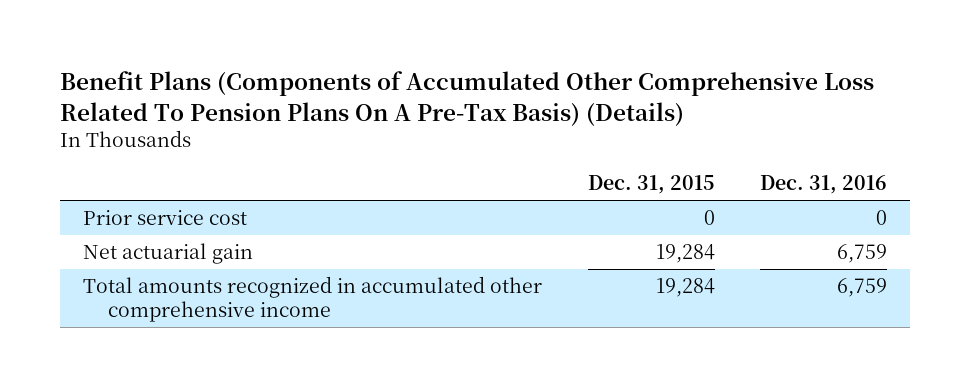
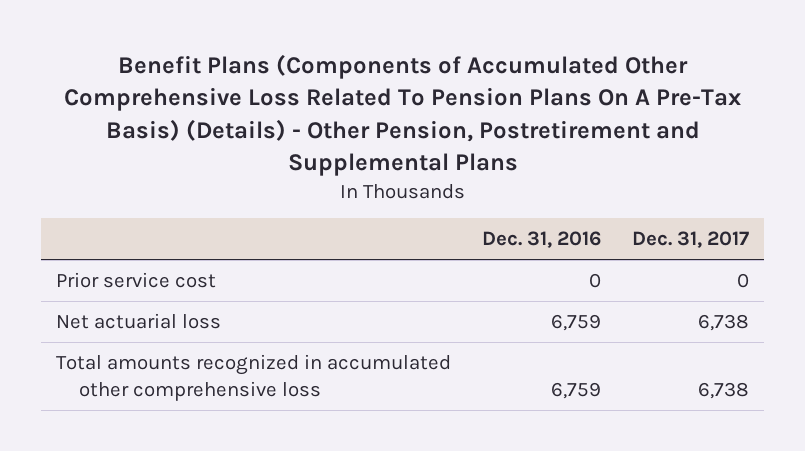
- Benefit Plans (Components of Accumulated Other Comprehensive Loss Related To Pension Plans On A Pre-Tax Basis) (Details)
+ Benefit Plans (Components of Accumulated Other Comprehensive Loss Related To Pension Plans On A Pre-Tax Basis) (Details) - Other Pension, Postretirement and Supplemental Plans
- | Dec. 31, 2015 | Dec. 31, 2016
+ | Dec. 31, 2016 | Dec. 31, 2017
- Net actuarial gain | 19,284 | 6,759
- Total amounts recognized in accumulated other comprehensive income | 19,284 | 6,759
+ Net actuarial loss | 6,759 | 6,738
+ Total amounts recognized in accumulated other comprehensive loss | 6,759 | 6,738

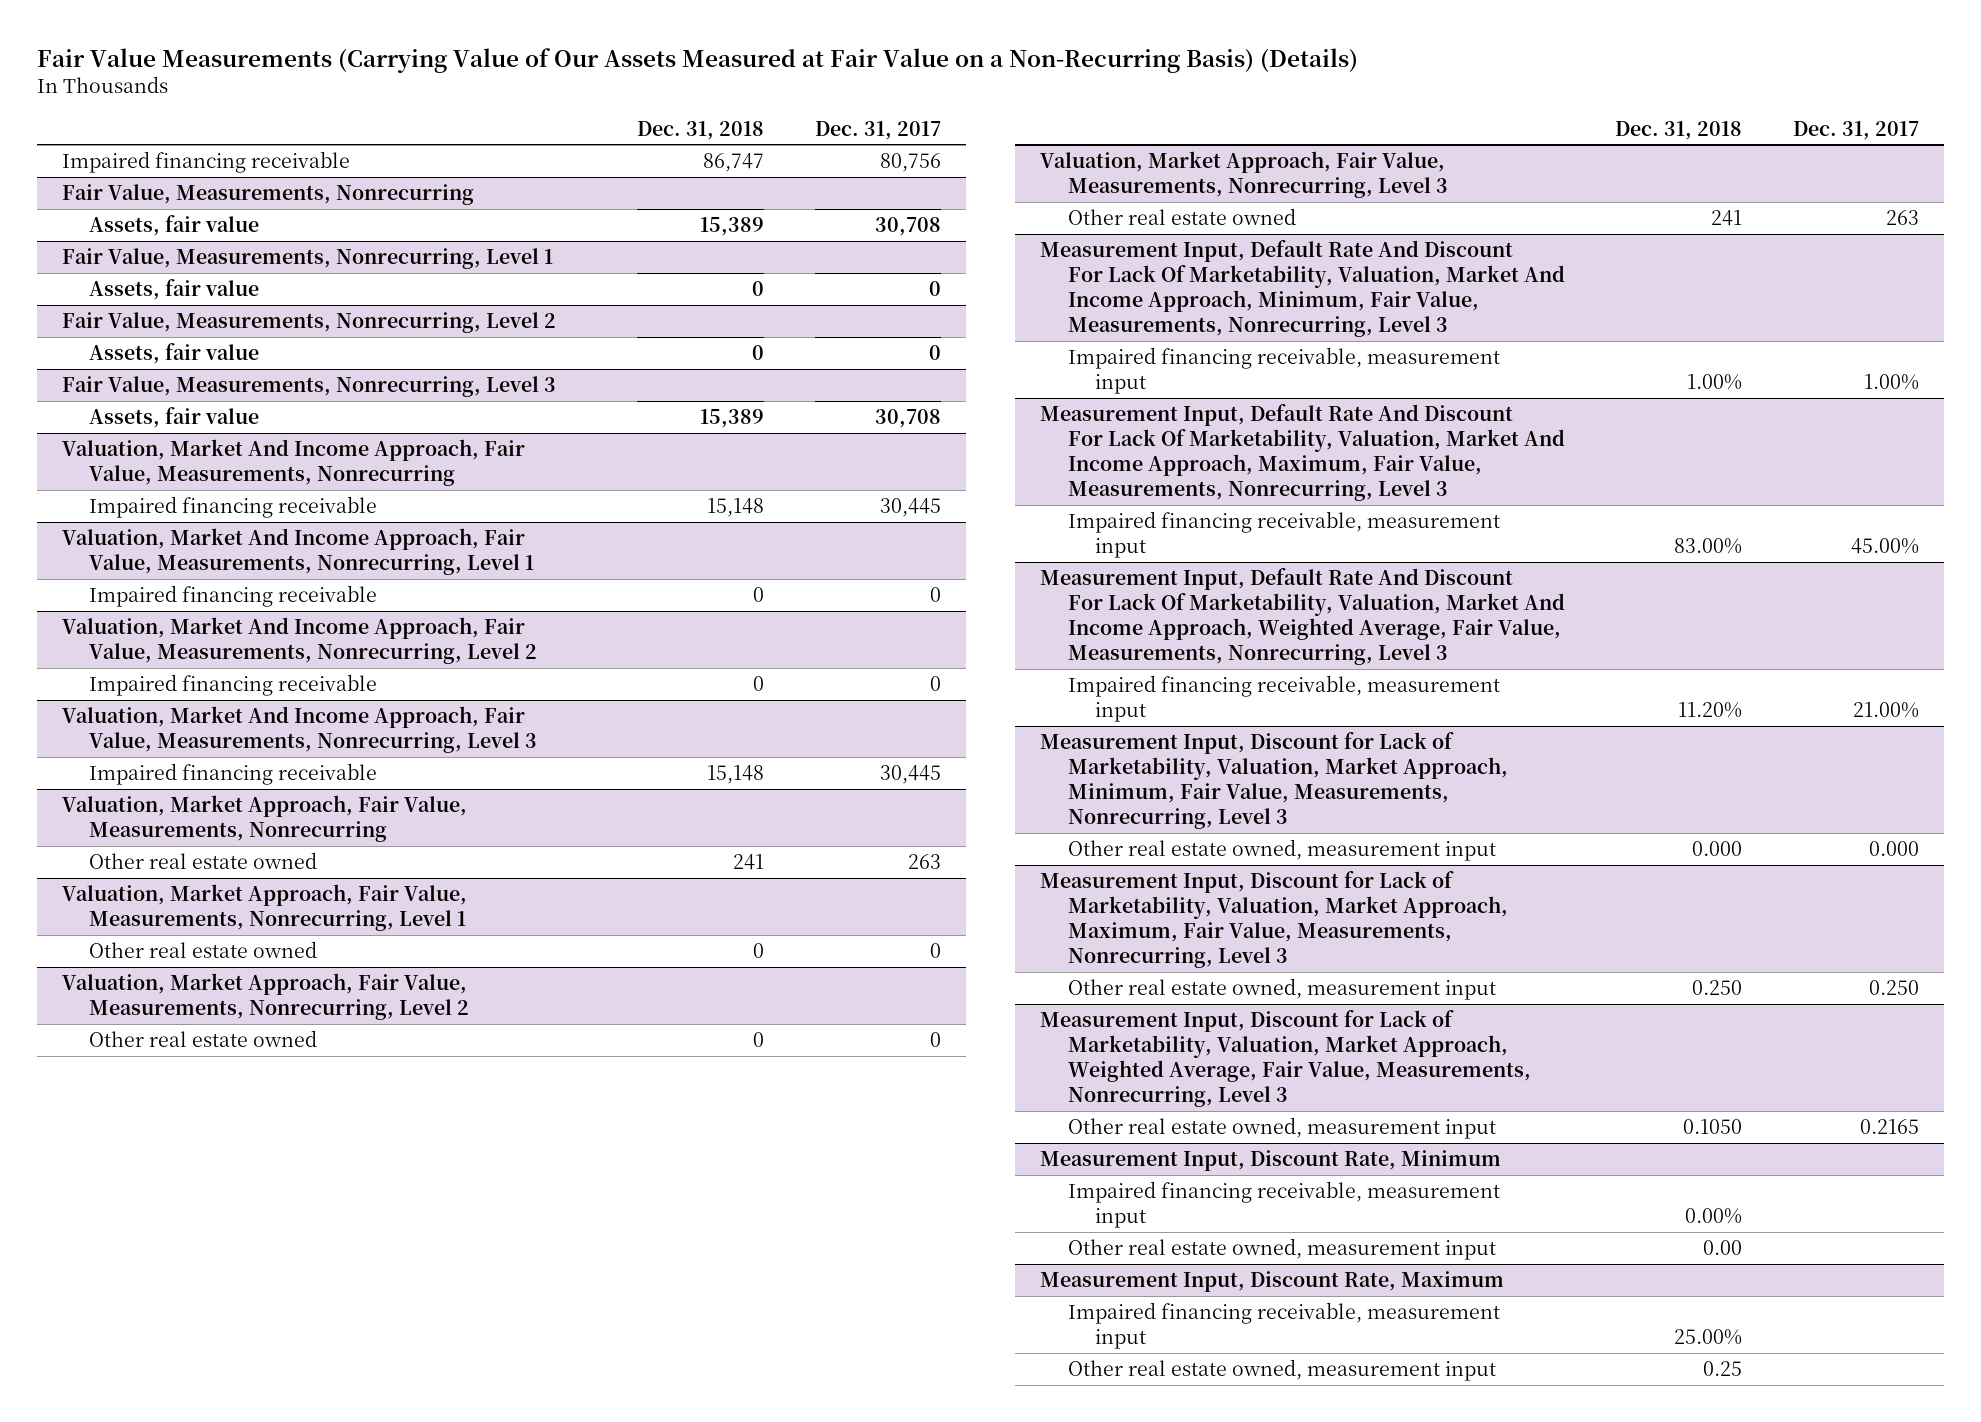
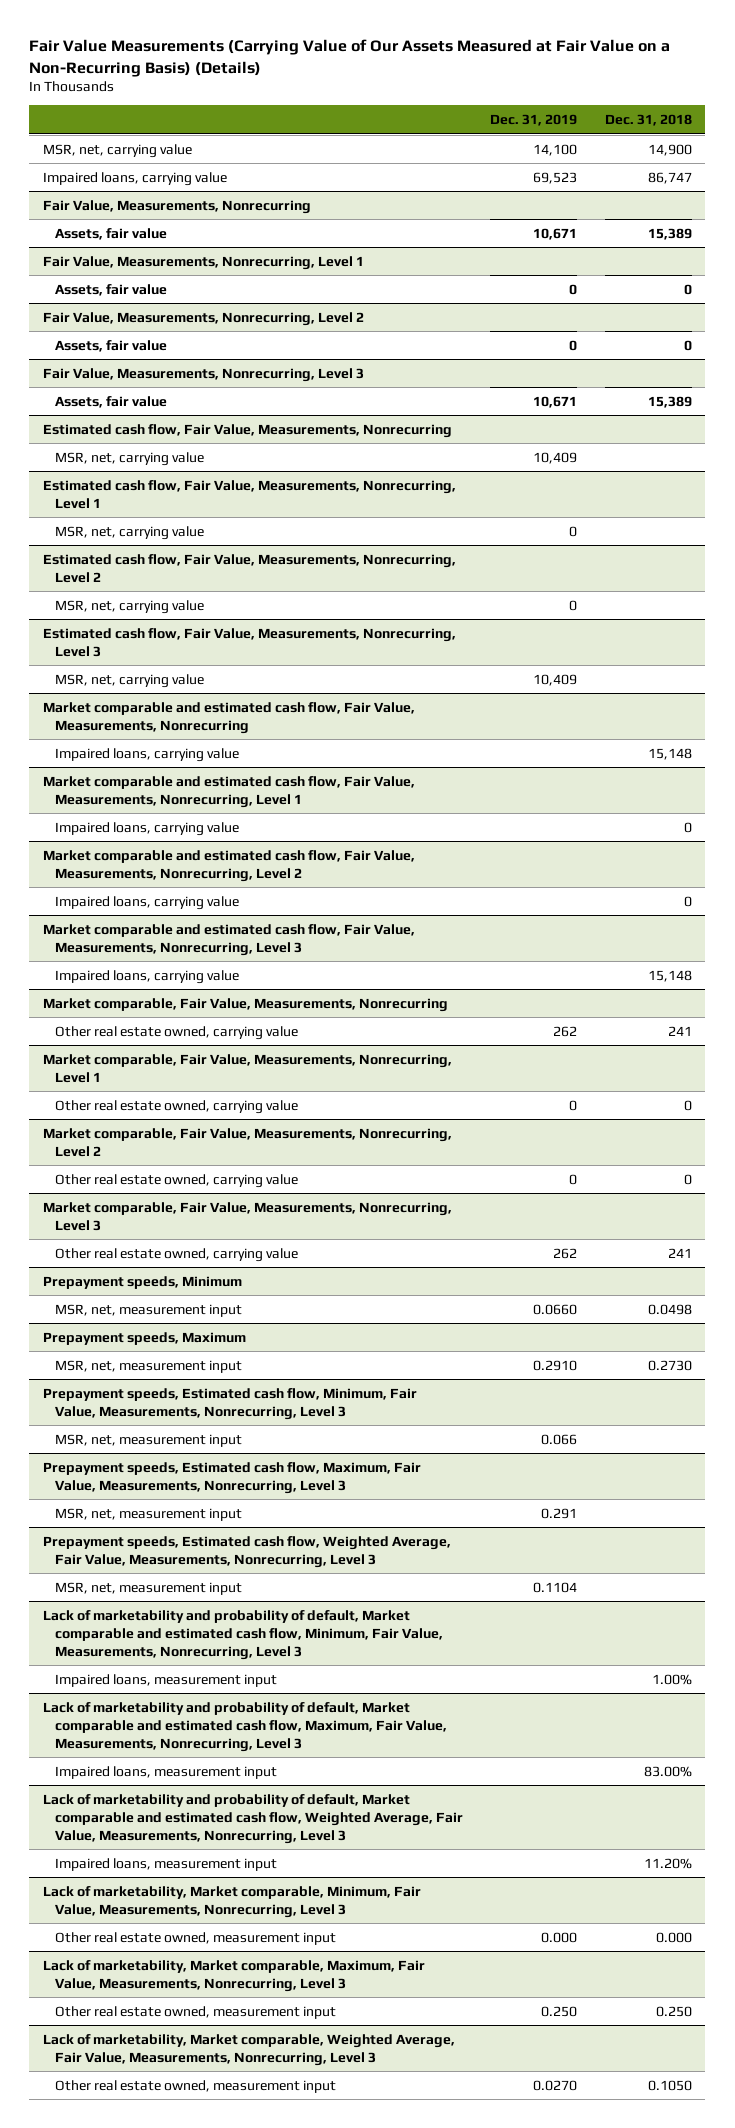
- | Dec. 31, 2018 | Dec. 31, 2017
+ | Dec. 31, 2019 | Dec. 31, 2018
- Impaired financing receivable | 86,747 | 80,756
+ MSR, net, carrying value | 14,100 | 14,900
+ Impaired loans, carrying value | 69,523 | 86,747
- Valuation, Market And Income Approach, Fair Value, Measurements, Nonrecurring
- Impaired financing receivable | 15,148 | 30,445
- Valuation, Market And Income Approach, Fair Value, Measurements, Nonrecurring, Level 1
- Impaired financing receivable | 0 | 0
- Valuation, Market And Income Approach, Fair Value, Measurements, Nonrecurring, Level 2
- Impaired financing receivable | 0 | 0
- Valuation, Market And Income Approach, Fair Value, Measurements, Nonrecurring, Level 3
- Impaired financing receivable | 15,148 | 30,445
- Valuation, Market Approach, Fair Value, Measurements, Nonrecurring
- Other real estate owned | 241 | 263
- Valuation, Market Approach, Fair Value, Measurements, Nonrecurring, Level 1
- Other real estate owned | 0 | 0
- Valuation, Market Approach, Fair Value, Measurements, Nonrecurring, Level 2
- Other real estate owned | 0 | 0
- Valuation, Market Approach, Fair Value, Measurements, Nonrecurring, Level 3
- Other real estate owned | 241 | 263
- Measurement Input, Default Rate And Discount For Lack Of Marketability, Valuation, Market And Income Approach, Minimum, Fair Value, Measurements, Nonrecurring, Level 3
- Impaired financing receivable, measurement input | 1.00% | 1.00%
- Measurement Input, Default Rate And Discount For Lack Of Marketability, Valuation, Market And Income Approach, Maximum, Fair Value, Measurements, Nonrecurring, Level 3
- Impaired financing receivable, measurement input | 83.00% | 45.00%
- Measurement Input, Default Rate And Discount For Lack Of Marketability, Valuation, Market And Income Approach, Weighted Average, Fair Value, Measurements, Nonrecurring, Level 3
- Impaired financing receivable, measurement input | 11.20% | 21.00%
- Measurement Input, Discount for Lack of Marketability, Valuation, Market Approach, Minimum, Fair Value, Measurements, Nonrecurring, Level 3
+ Estimated cash flow, Fair Value, Measurements, Nonrecurring
+ MSR, net, carrying value | 10,409 |
+ Estimated cash flow, Fair Value, Measurements, Nonrecurring, Level 1
+ MSR, net, carrying value | 0 |
+ Estimated cash flow, Fair Value, Measurements, Nonrecurring, Level 2
+ MSR, net, carrying value | 0 |
+ Estimated cash flow, Fair Value, Measurements, Nonrecurring, Level 3
+ MSR, net, carrying value | 10,409 |
+ Market comparable and estimated cash flow, Fair Value, Measurements, Nonrecurring
+ Impaired loans, carrying value | | 15,148
+ Market comparable and estimated cash flow, Fair Value, Measurements, Nonrecurring, Level 1
+ Impaired loans, carrying value | | 0
+ Market comparable and estimated cash flow, Fair Value, Measurements, Nonrecurring, Level 2
+ Impaired loans, carrying value | | 0
+ Market comparable and estimated cash flow, Fair Value, Measurements, Nonrecurring, Level 3
+ Impaired loans, carrying value | | 15,148
+ Market comparable, Fair Value, Measurements, Nonrecurring
+ Other real estate owned, carrying value | 262 | 241
+ Market comparable, Fair Value, Measurements, Nonrecurring, Level 1
+ Other real estate owned, carrying value | 0 | 0
+ Market comparable, Fair Value, Measurements, Nonrecurring, Level 2
+ Other real estate owned, carrying value | 0 | 0
+ Market comparable, Fair Value, Measurements, Nonrecurring, Level 3
+ Other real estate owned, carrying value | 262 | 241
+ Prepayment speeds, Minimum
+ MSR, net, measurement input | 0.0660 | 0.0498
+ Prepayment speeds, Maximum
+ MSR, net, measurement input | 0.2910 | 0.2730
+ Prepayment speeds, Estimated cash flow, Minimum, Fair Value, Measurements, Nonrecurring, Level 3
+ MSR, net, measurement input | 0.066 |
+ Prepayment speeds, Estimated cash flow, Maximum, Fair Value, Measurements, Nonrecurring, Level 3
+ MSR, net, measurement input | 0.291 |
+ Prepayment speeds, Estimated cash flow, Weighted Average, Fair Value, Measurements, Nonrecurring, Level 3
+ MSR, net, measurement input | 0.1104 |
+ Lack of marketability and probability of default, Market comparable and estimated cash flow, Minimum, Fair Value, Measurements, Nonrecurring, Level 3
+ Impaired loans, measurement input | | 1.00%
+ Lack of marketability and probability of default, Market comparable and estimated cash flow, Maximum, Fair Value, Measurements, Nonrecurring, Level 3
+ Impaired loans, measurement input | | 83.00%
+ Lack of marketability and probability of default, Market comparable and estimated cash flow, Weighted Average, Fair Value, Measurements, Nonrecurring, Level 3
+ Impaired loans, measurement input | | 11.20%
+ Lack of marketability, Market comparable, Minimum, Fair Value, Measurements, Nonrecurring, Level 3
- Measurement Input, Discount for Lack of Marketability, Valuation, Market Approach, Maximum, Fair Value, Measurements, Nonrecurring, Level 3
+ Lack of marketability, Market comparable, Maximum, Fair Value, Measurements, Nonrecurring, Level 3
- Measurement Input, Discount for Lack of Marketability, Valuation, Market Approach, Weighted Average, Fair Value, Measurements, Nonrecurring, Level 3
+ Lack of marketability, Market comparable, Weighted Average, Fair Value, Measurements, Nonrecurring, Level 3
- Measurement Input, Discount Rate, Minimum
- Impaired financing receivable, measurement input | 0.00% |
- Other real estate owned, measurement input | 0.00 |
- Measurement Input, Discount Rate, Maximum
- Impaired financing receivable, measurement input | 25.00% |
- Other real estate owned, measurement input | 0.25 |

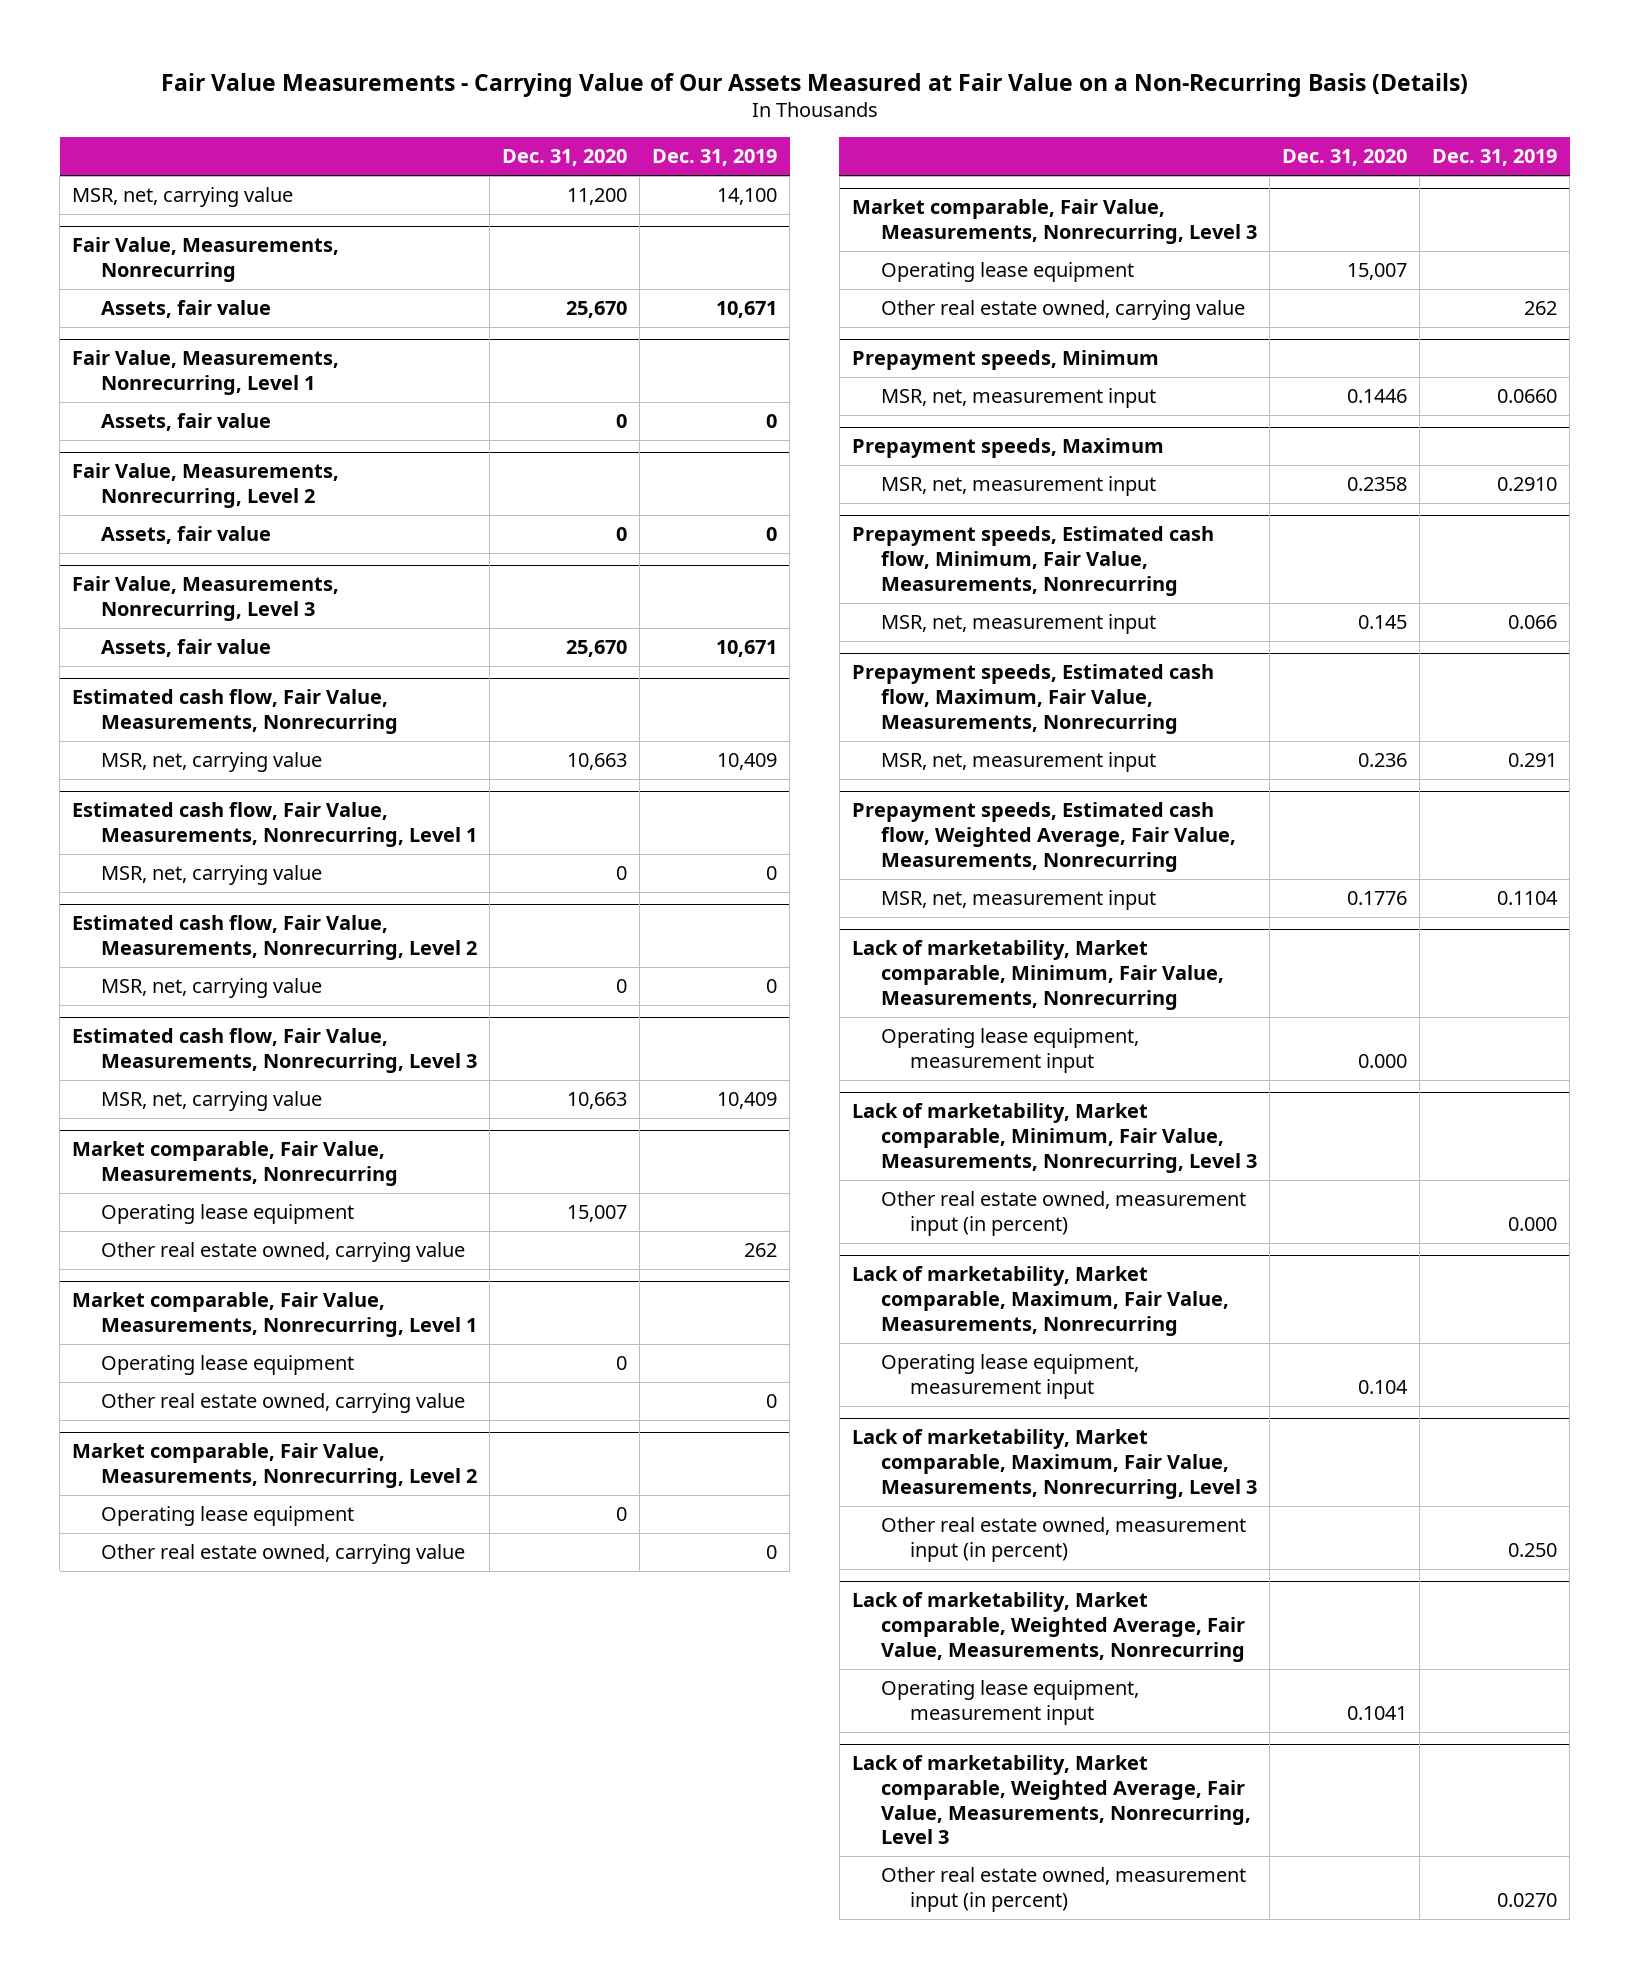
- Fair Value Measurements (Carrying Value of Our Assets Measured at Fair Value on a Non-Recurring Basis) (Details)
+ Fair Value Measurements - Carrying Value of Our Assets Measured at Fair Value on a Non-Recurring Basis (Details)
- | Dec. 31, 2019 | Dec. 31, 2018
+ | Dec. 31, 2020 | Dec. 31, 2019
- Impaired loans, carrying value | 69,523 | 86,747
- Market comparable and estimated cash flow, Fair Value, Measurements, Nonrecurring
- Impaired loans, carrying value | | 15,148
- Market comparable and estimated cash flow, Fair Value, Measurements, Nonrecurring, Level 1
- Impaired loans, carrying value | | 0
- Market comparable and estimated cash flow, Fair Value, Measurements, Nonrecurring, Level 2
- Impaired loans, carrying value | | 0
- Market comparable and estimated cash flow, Fair Value, Measurements, Nonrecurring, Level 3
- Impaired loans, carrying value | | 15,148
@ Market comparable, Fair Value, Measurements, Nonrecurring
+ Operating lease equipment | 15,007 |
@ Market comparable, Fair Value, Measurements, Nonrecurring, Level 1
+ Operating lease equipment | 0 |
@ Market comparable, Fair Value, Measurements, Nonrecurring, Level 2
+ Operating lease equipment | 0 |
@ Market comparable, Fair Value, Measurements, Nonrecurring, Level 3
+ Operating lease equipment | 15,007 |
- Prepayment speeds, Estimated cash flow, Minimum, Fair Value, Measurements, Nonrecurring, Level 3
+ Prepayment speeds, Estimated cash flow, Minimum, Fair Value, Measurements, Nonrecurring
- Prepayment speeds, Estimated cash flow, Maximum, Fair Value, Measurements, Nonrecurring, Level 3
+ Prepayment speeds, Estimated cash flow, Maximum, Fair Value, Measurements, Nonrecurring
- Prepayment speeds, Estimated cash flow, Weighted Average, Fair Value, Measurements, Nonrecurring, Level 3
+ Prepayment speeds, Estimated cash flow, Weighted Average, Fair Value, Measurements, Nonrecurring
- Lack of marketability and probability of default, Market comparable and estimated cash flow, Minimum, Fair Value, Measurements, Nonrecurring, Level 3
- Impaired loans, measurement input | | 1.00%
- Lack of marketability and probability of default, Market comparable and estimated cash flow, Maximum, Fair Value, Measurements, Nonrecurring, Level 3
- Impaired loans, measurement input | | 83.00%
- Lack of marketability and probability of default, Market comparable and estimated cash flow, Weighted Average, Fair Value, Measurements, Nonrecurring, Level 3
- Impaired loans, measurement input | | 11.20%
+ Lack of marketability, Market comparable, Minimum, Fair Value, Measurements, Nonrecurring
+ Operating lease equipment, measurement input | 0.000 |
@ Lack of marketability, Market comparable, Minimum, Fair Value, Measurements, Nonrecurring, Level 3
- Other real estate owned, measurement input | 0.000 | 0.000
+ Other real estate owned, measurement input (in percent) | | 0.000
+ Lack of marketability, Market comparable, Maximum, Fair Value, Measurements, Nonrecurring
+ Operating lease equipment, measurement input | 0.104 |
@ Lack of marketability, Market comparable, Maximum, Fair Value, Measurements, Nonrecurring, Level 3
- Other real estate owned, measurement input | 0.250 | 0.250
+ Other real estate owned, measurement input (in percent) | | 0.250
+ Lack of marketability, Market comparable, Weighted Average, Fair Value, Measurements, Nonrecurring
+ Operating lease equipment, measurement input | 0.1041 |
@ Lack of marketability, Market comparable, Weighted Average, Fair Value, Measurements, Nonrecurring, Level 3
- Other real estate owned, measurement input | 0.0270 | 0.1050
+ Other real estate owned, measurement input (in percent) | | 0.0270

